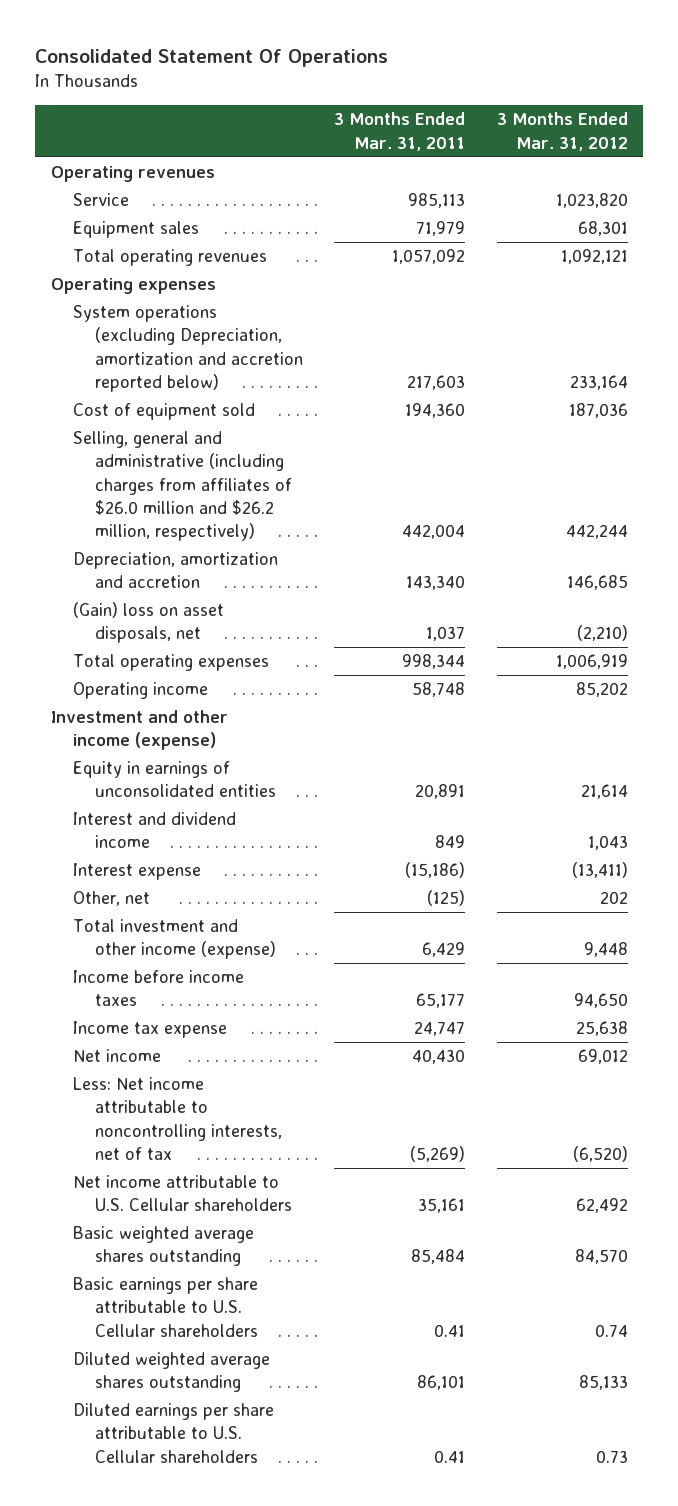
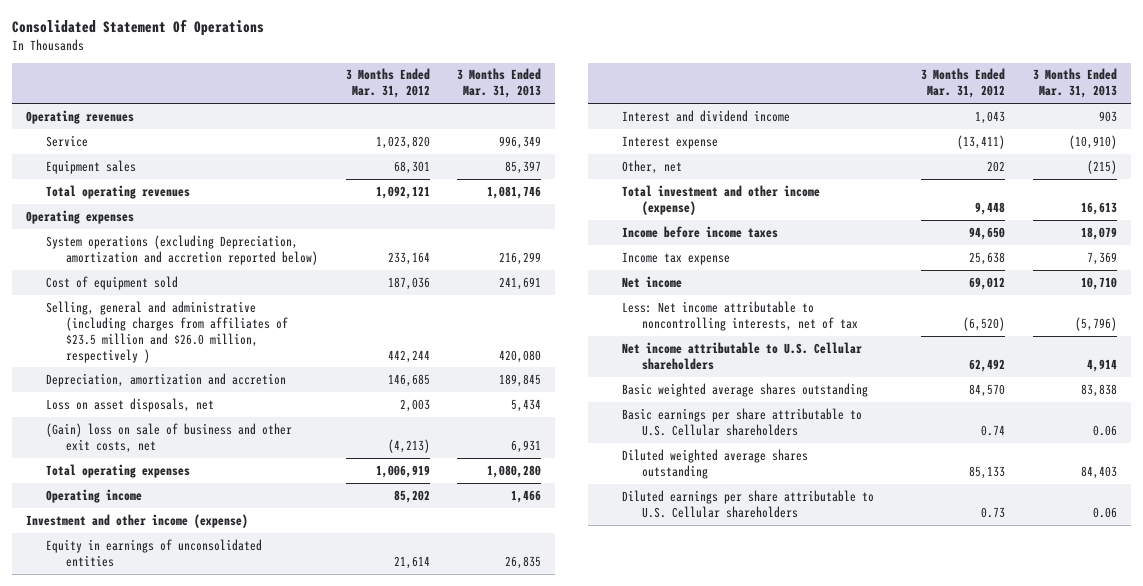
- | 3 Months Ended Mar. 31, 2011 | 3 Months Ended Mar. 31, 2012
+ | 3 Months Ended Mar. 31, 2012 | 3 Months Ended Mar. 31, 2013
- Selling, general and administrative (including charges from affiliates of $26.0 million and $26.2 million, respectively) | 442,004 | 442,244
+ Selling, general and administrative (including charges from affiliates of $23.5 million and $26.0 million, respectively ) | 442,244 | 420,080
- (Gain) loss on asset disposals, net | 1,037 | (2,210)
+ Loss on asset disposals, net | 2,003 | 5,434
+ (Gain) loss on sale of business and other exit costs, net | (4,213) | 6,931

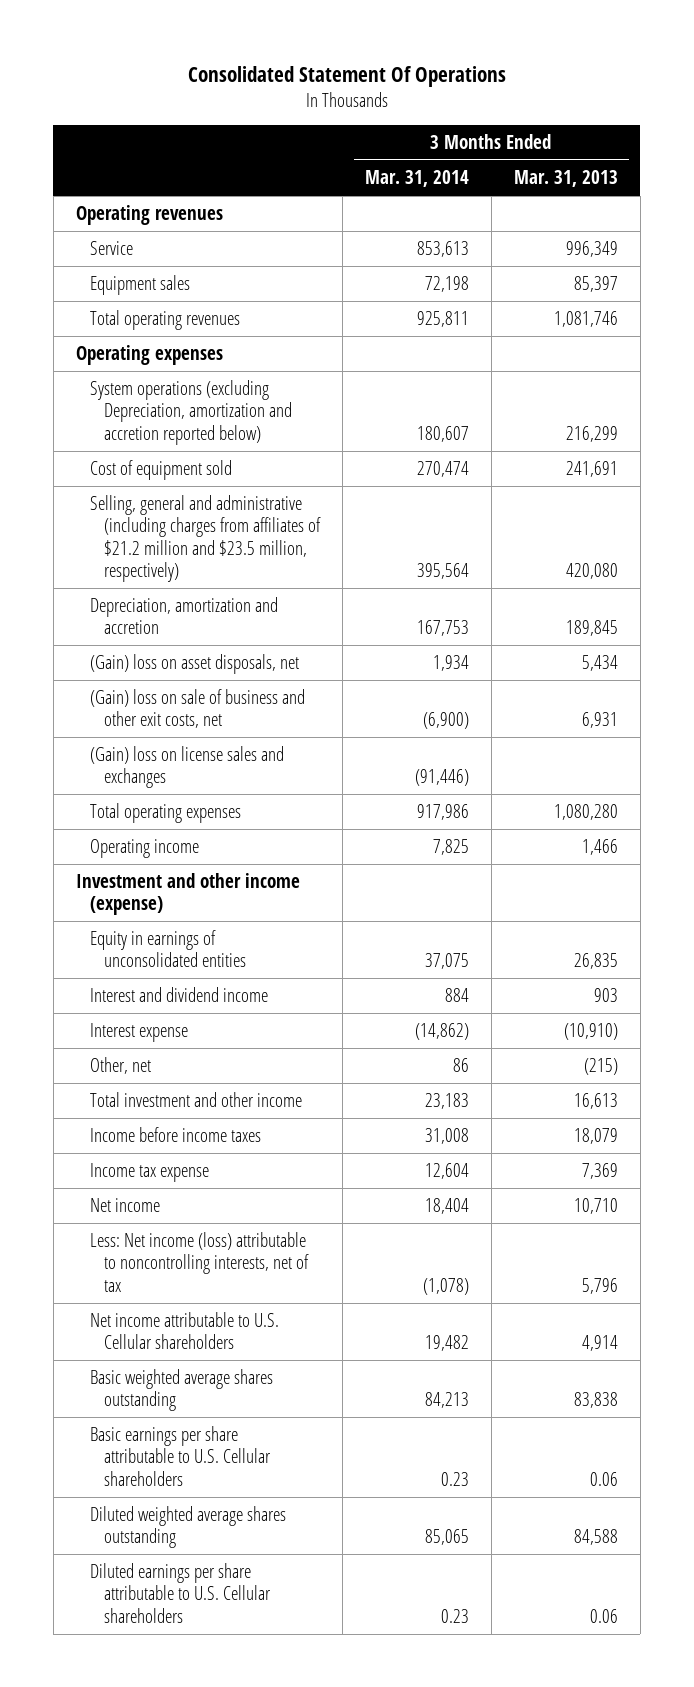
- | 3 Months Ended Mar. 31, 2012 | 3 Months Ended Mar. 31, 2013
+ | 3 Months Ended Mar. 31, 2014 | 3 Months Ended Mar. 31, 2013
- Selling, general and administrative (including charges from affiliates of $23.5 million and $26.0 million, respectively ) | 442,244 | 420,080
+ Selling, general and administrative (including charges from affiliates of $21.2 million and $23.5 million, respectively) | 395,564 | 420,080
- Loss on asset disposals, net | 2,003 | 5,434
+ (Gain) loss on asset disposals, net | 1,934 | 5,434
+ (Gain) loss on license sales and exchanges | (91,446) |
- Total investment and other income (expense) | 9,448 | 16,613
+ Total investment and other income | 23,183 | 16,613
- Less: Net income attributable to noncontrolling interests, net of tax | (6,520) | (5,796)
+ Less: Net income (loss) attributable to noncontrolling interests, net of tax | (1,078) | 5,796
- Diluted weighted average shares outstanding | 85,133 | 84,403
+ Diluted weighted average shares outstanding | 85,065 | 84,588

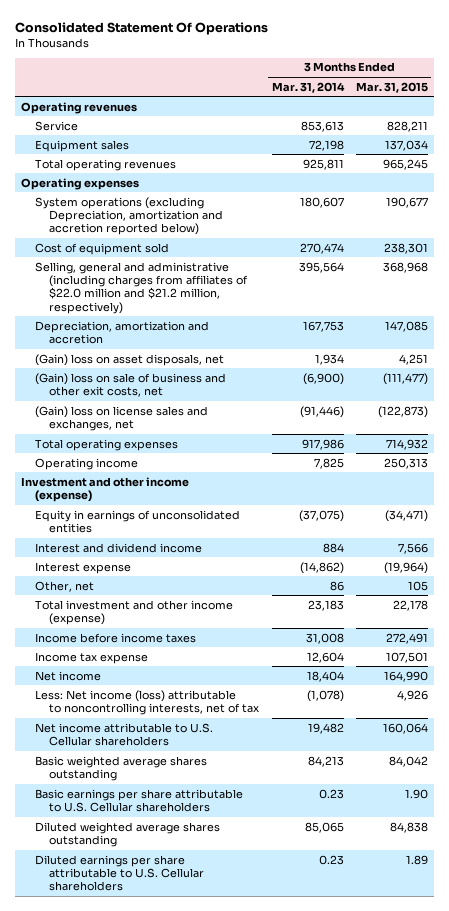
- | 3 Months Ended Mar. 31, 2014 | 3 Months Ended Mar. 31, 2013
+ | 3 Months Ended Mar. 31, 2014 | 3 Months Ended Mar. 31, 2015
- Selling, general and administrative (including charges from affiliates of $21.2 million and $23.5 million, respectively) | 395,564 | 420,080
+ Selling, general and administrative (including charges from affiliates of $22.0 million and $21.2 million, respectively) | 395,564 | 368,968
- (Gain) loss on license sales and exchanges | (91,446) |
+ (Gain) loss on license sales and exchanges, net | (91,446) | (122,873)
- Equity in earnings of unconsolidated entities | 37,075 | 26,835
+ Equity in earnings of unconsolidated entities | (37,075) | (34,471)
- Total investment and other income | 23,183 | 16,613
+ Total investment and other income (expense) | 23,183 | 22,178

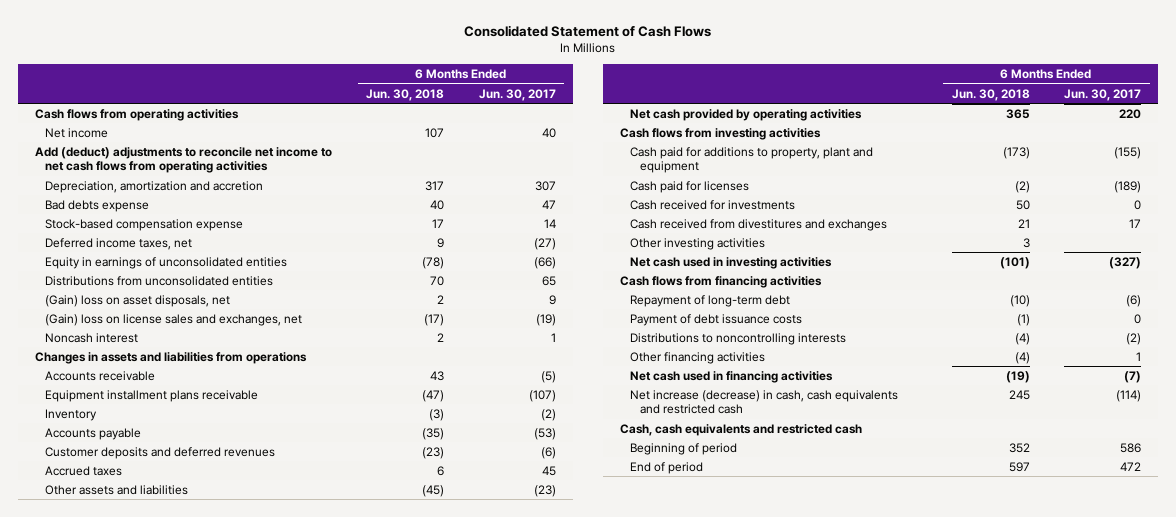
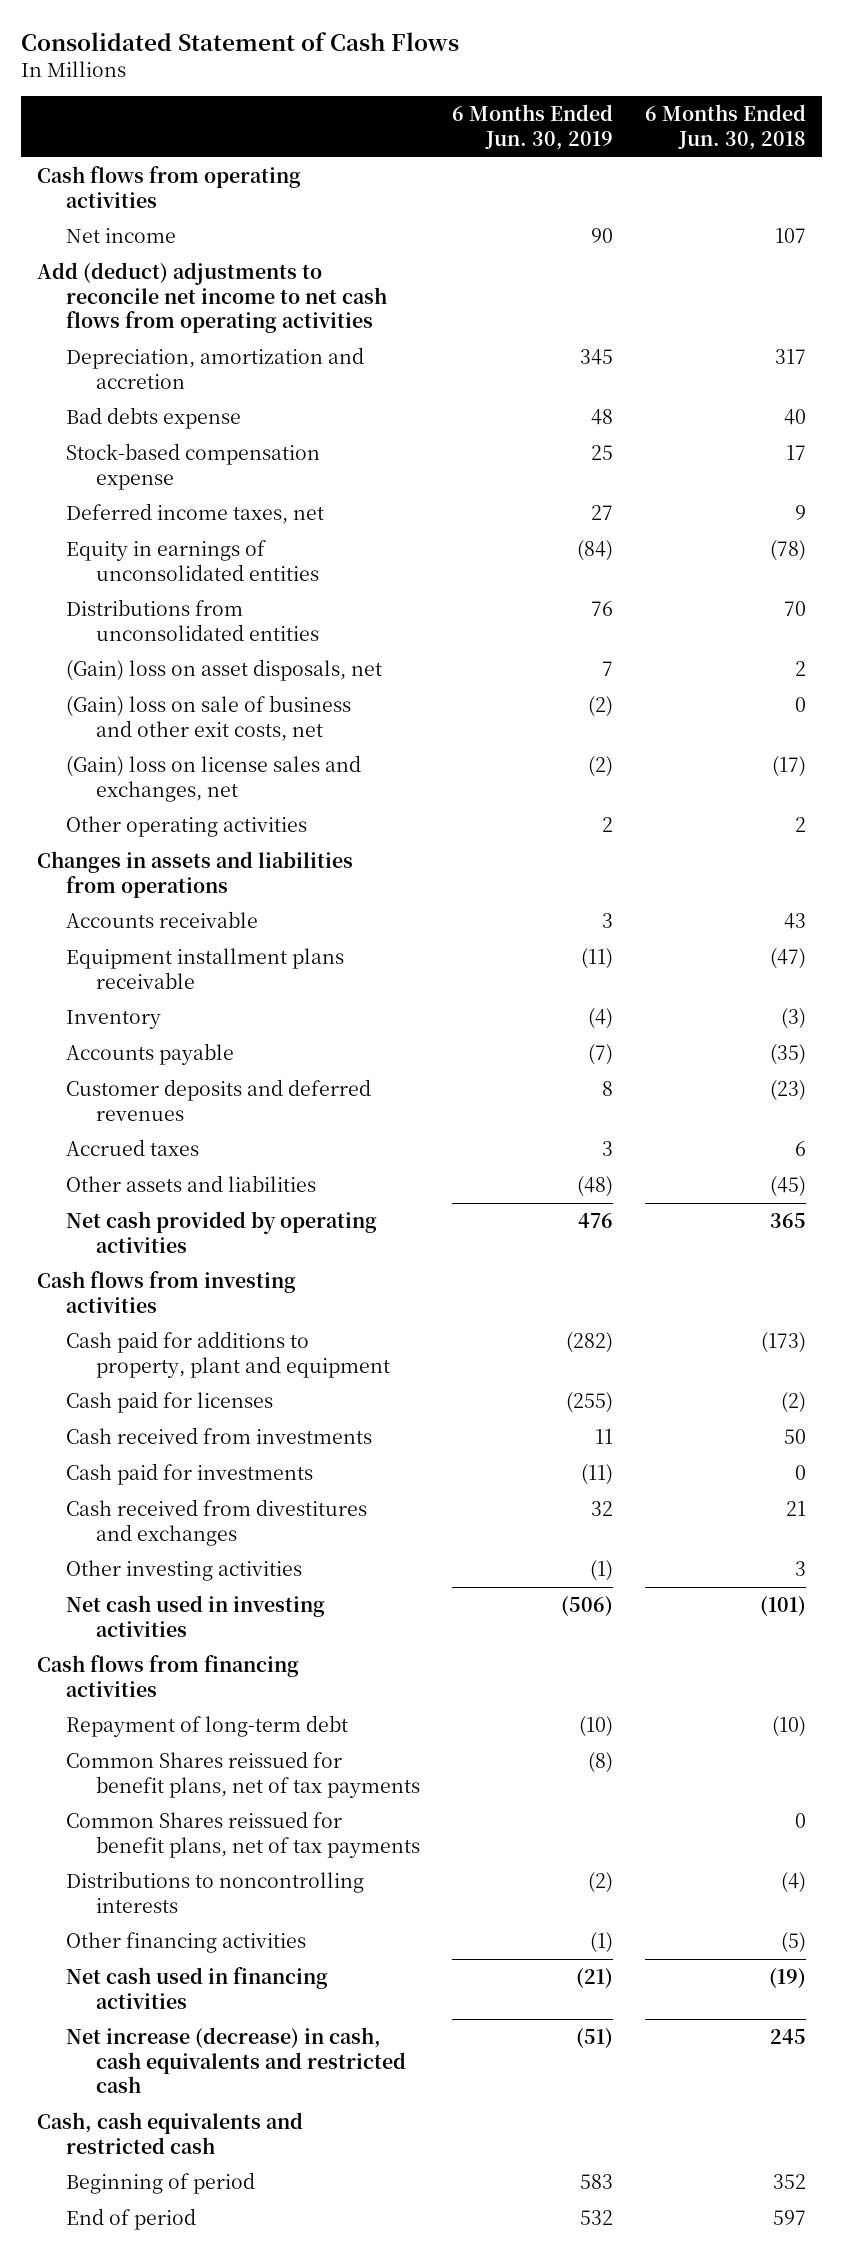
- | 6 Months Ended Jun. 30, 2018 | 6 Months Ended Jun. 30, 2017
+ | 6 Months Ended Jun. 30, 2019 | 6 Months Ended Jun. 30, 2018
+ (Gain) loss on sale of business and other exit costs, net | (2) | 0
- Noncash interest | 2 | 1
+ Other operating activities | 2 | 2
- Cash received for investments | 50 | 0
+ Cash received from investments | 11 | 50
+ Cash paid for investments | (11) | 0
- Payment of debt issuance costs | (1) | 0
+ Common Shares reissued for benefit plans, net of tax payments | (8) |
+ Common Shares reissued for benefit plans, net of tax payments | | 0
- Other financing activities | (4) | 1
+ Other financing activities | (1) | (5)

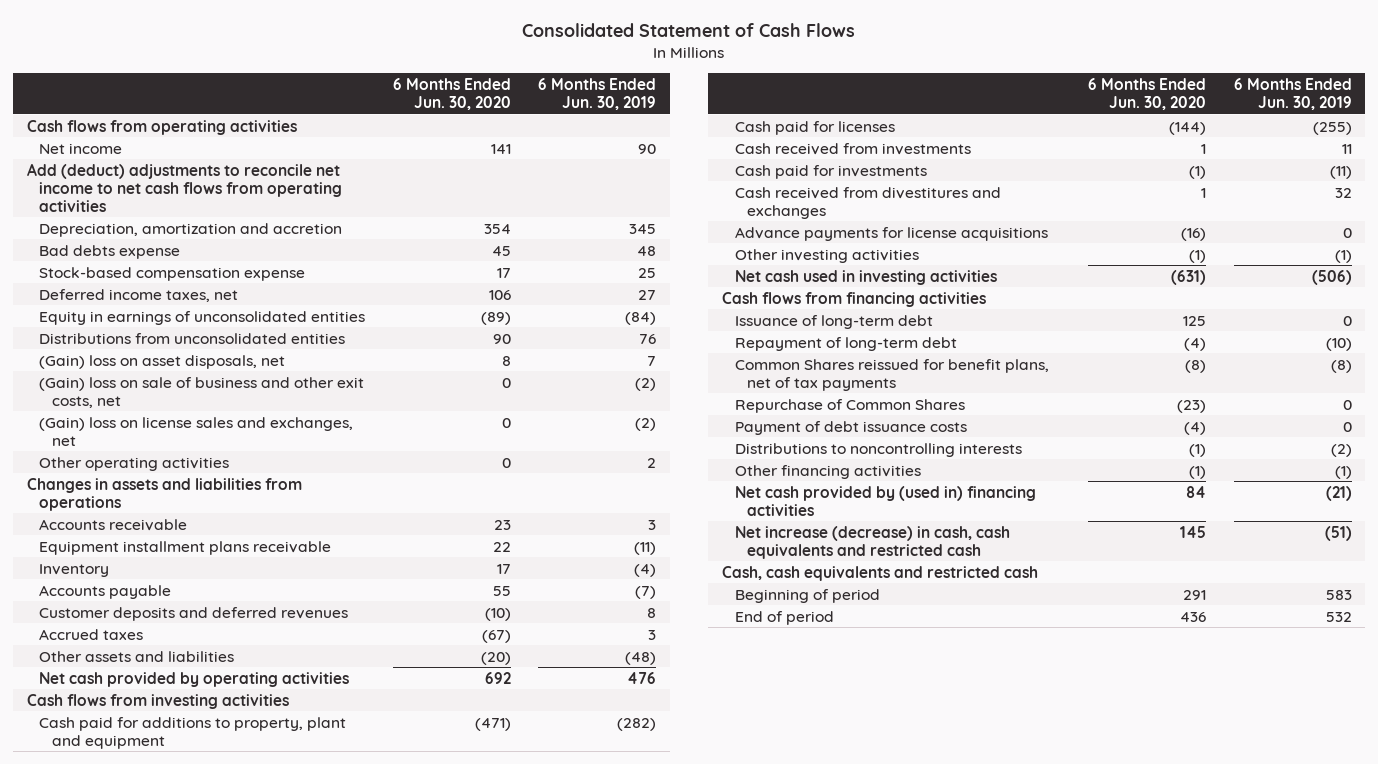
- | 6 Months Ended Jun. 30, 2019 | 6 Months Ended Jun. 30, 2018
+ | 6 Months Ended Jun. 30, 2020 | 6 Months Ended Jun. 30, 2019
+ Advance payments for license acquisitions | (16) | 0
+ Issuance of long-term debt | 125 | 0
- Common Shares reissued for benefit plans, net of tax payments | | 0
+ Repurchase of Common Shares | (23) | 0
+ Payment of debt issuance costs | (4) | 0
- Net cash used in financing activities | (21) | (19)
+ Net cash provided by (used in) financing activities | 84 | (21)

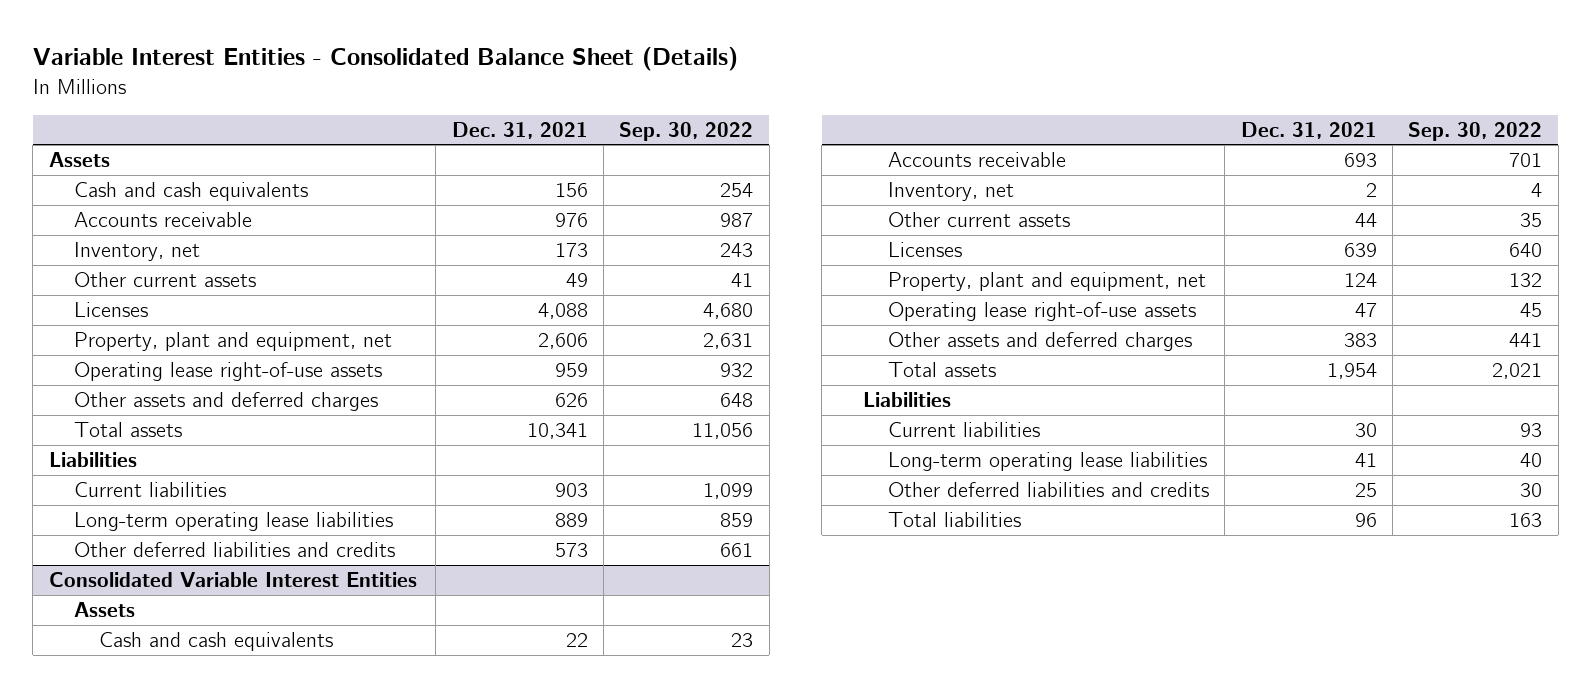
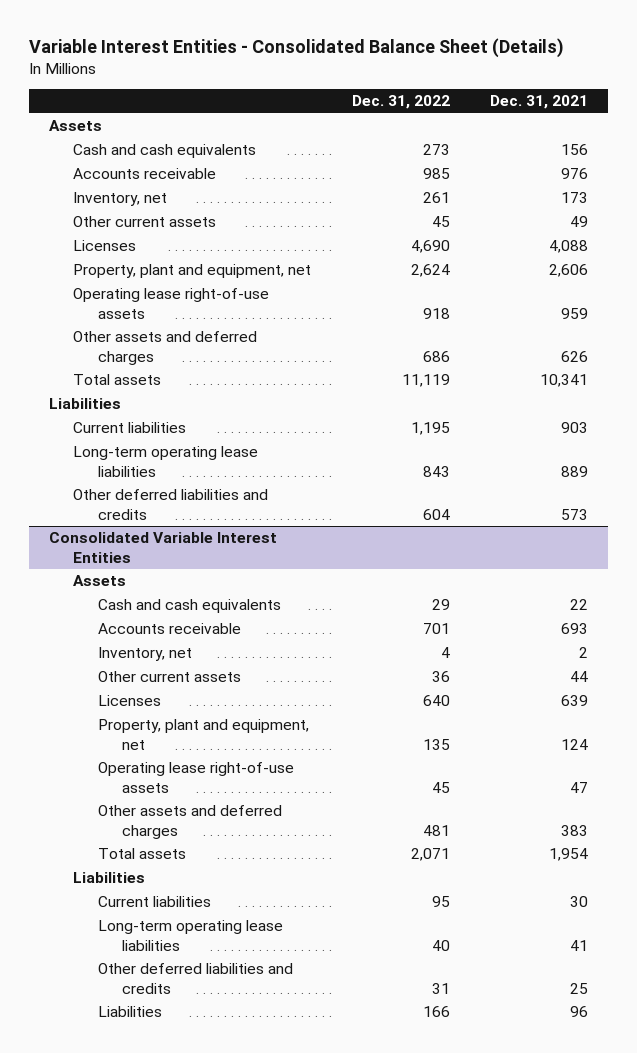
- | Dec. 31, 2021 | Sep. 30, 2022
+ | Dec. 31, 2022 | Dec. 31, 2021
@ Consolidated Variable Interest Entities
- Total liabilities | 96 | 163
+ Liabilities | 166 | 96

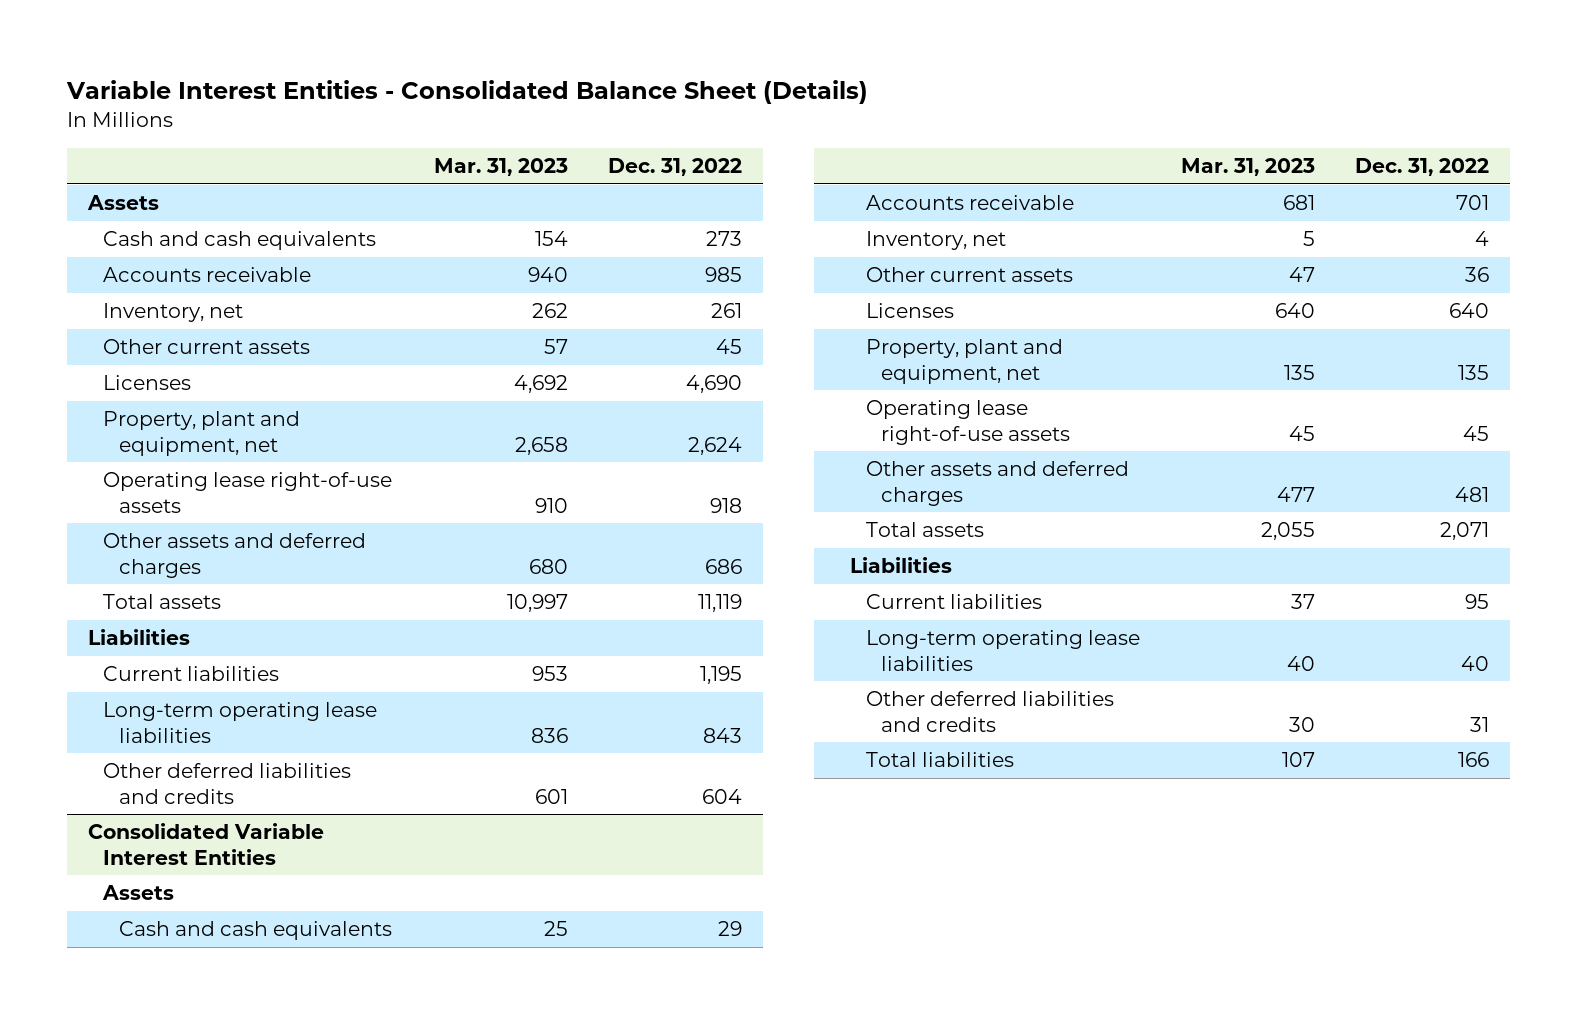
- | Dec. 31, 2022 | Dec. 31, 2021
+ | Mar. 31, 2023 | Dec. 31, 2022
@ Consolidated Variable Interest Entities
- Liabilities | 166 | 96
+ Total liabilities | 107 | 166

